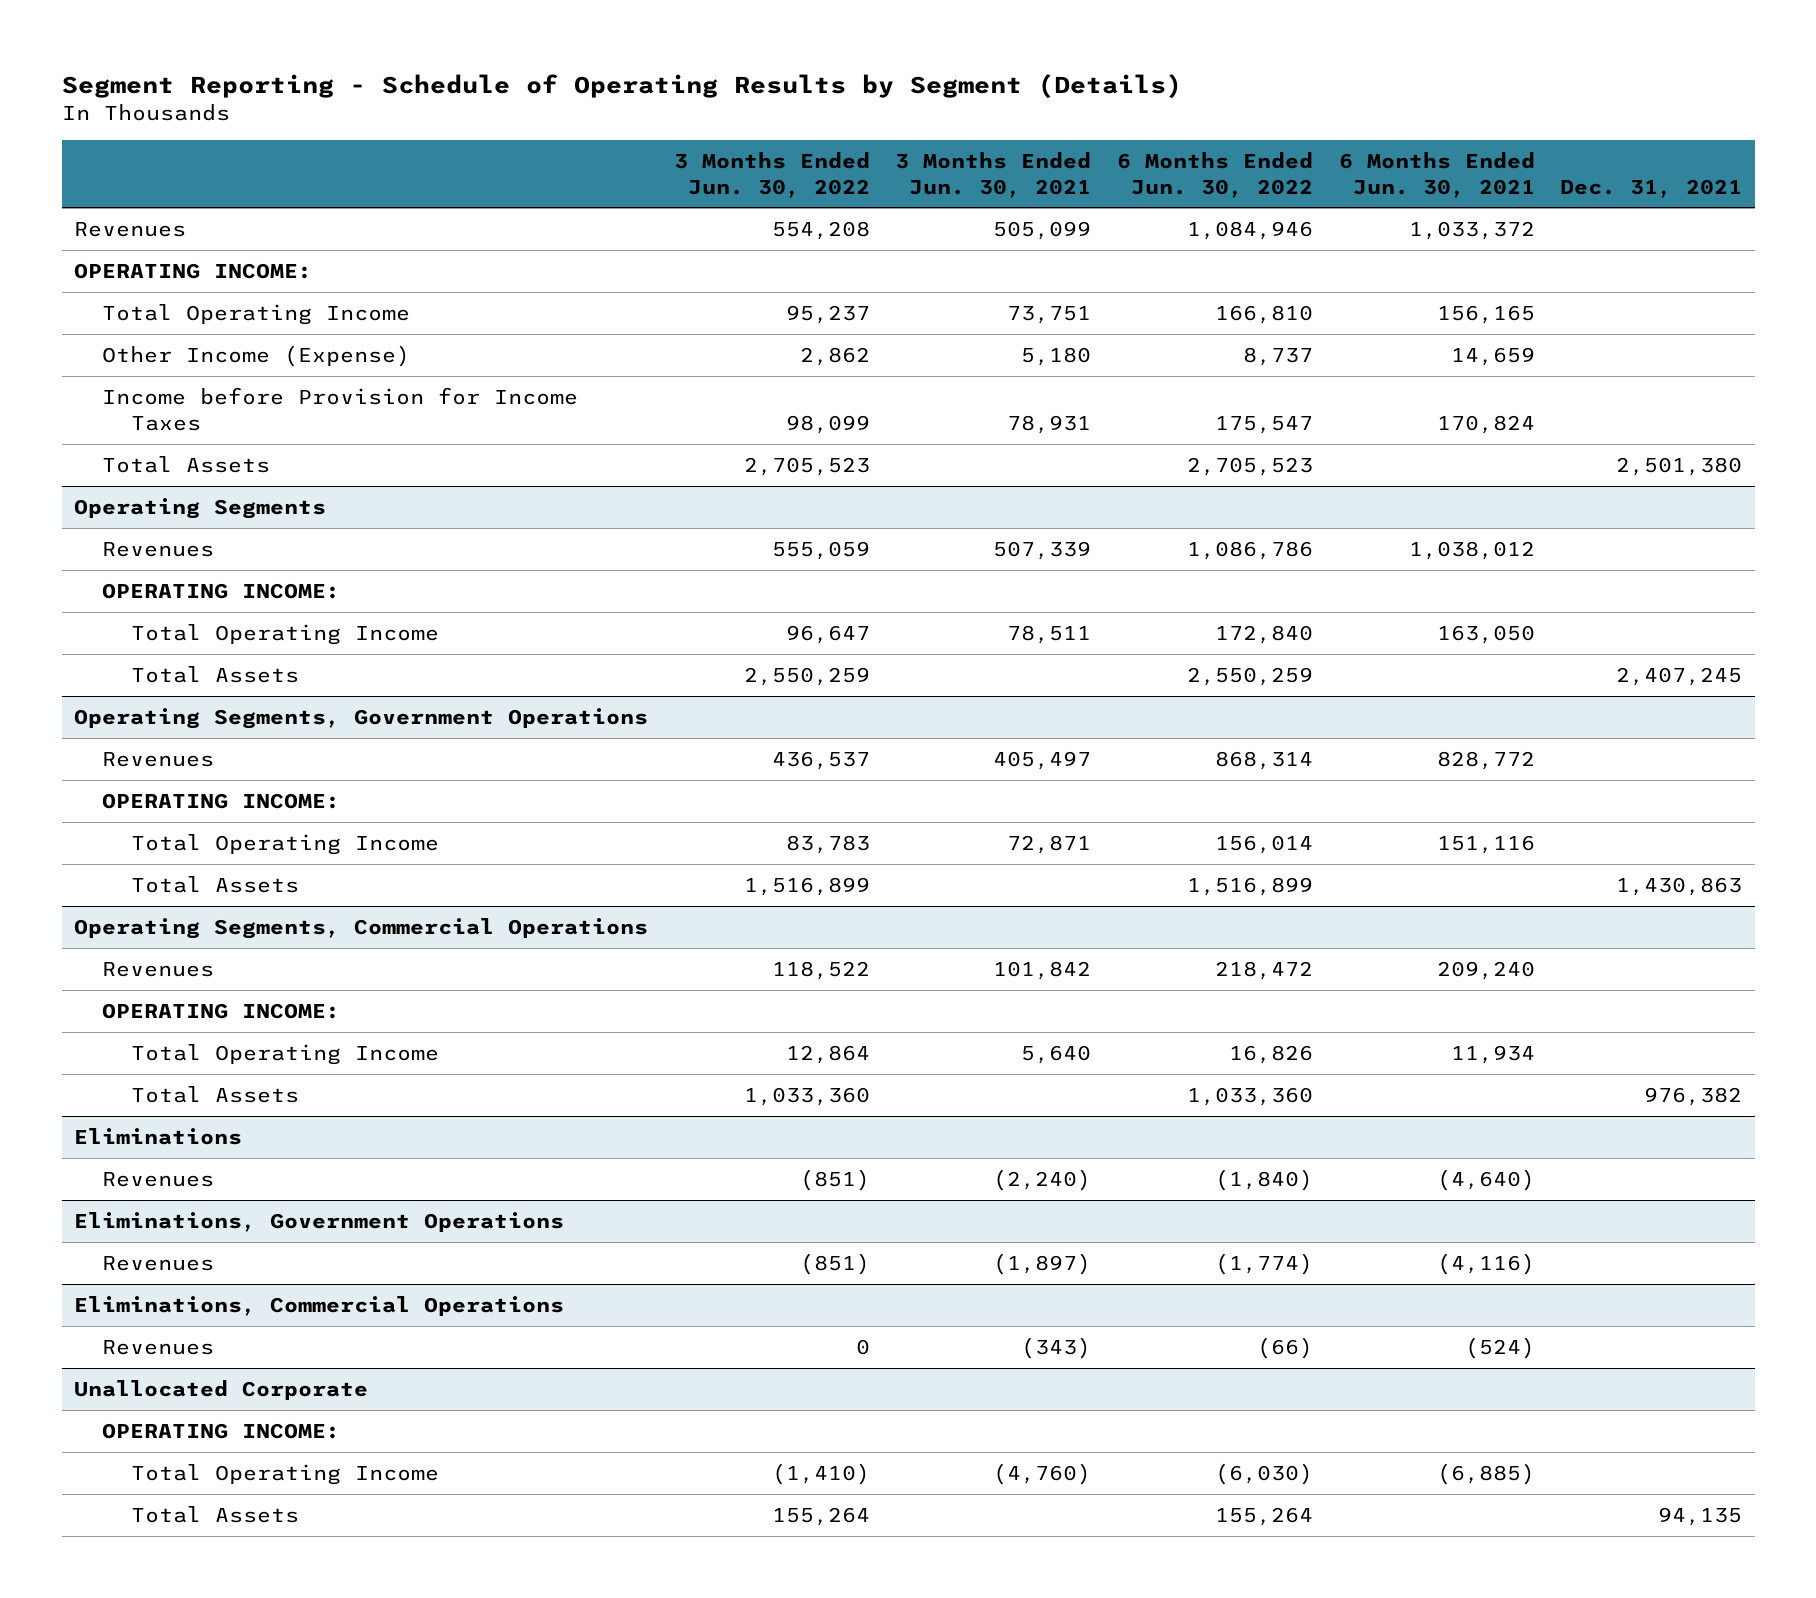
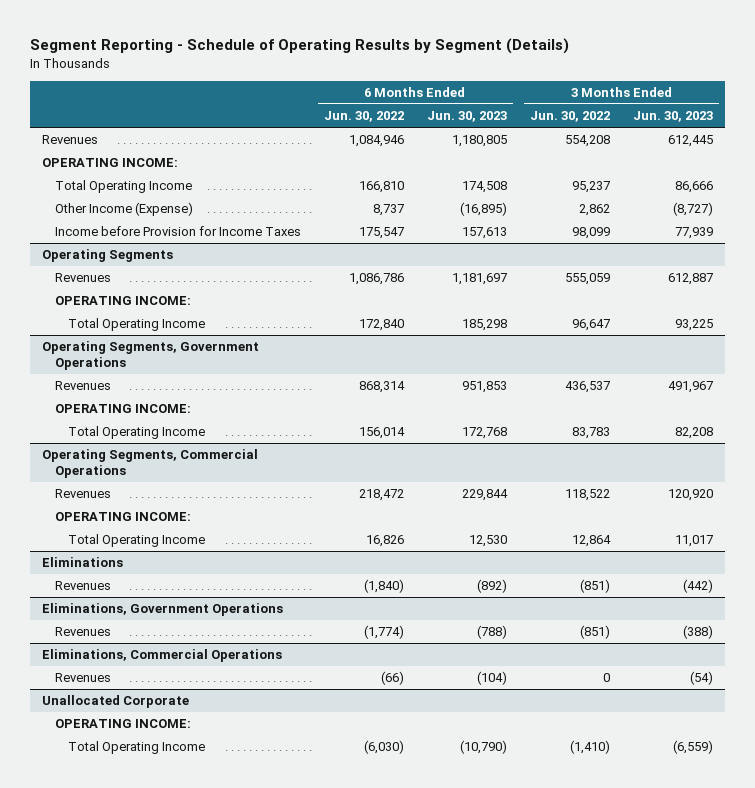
- | 3 Months Ended Jun. 30, 2022 | 3 Months Ended Jun. 30, 2021 | 6 Months Ended Jun. 30, 2022 | 6 Months Ended Jun. 30, 2021 | Dec. 31, 2021
+ | 6 Months Ended Jun. 30, 2022 | 6 Months Ended Jun. 30, 2023 | 3 Months Ended Jun. 30, 2022 | 3 Months Ended Jun. 30, 2023
- Total Assets | 2,705,523 | | 2,705,523 | | 2,501,380
@ Operating Segments
- Total Assets | 2,550,259 | | 2,550,259 | | 2,407,245
@ Operating Segments, Government Operations
- Total Assets | 1,516,899 | | 1,516,899 | | 1,430,863
@ Operating Segments, Commercial Operations
- Total Assets | 1,033,360 | | 1,033,360 | | 976,382
@ Unallocated Corporate
- Total Assets | 155,264 | | 155,264 | | 94,135

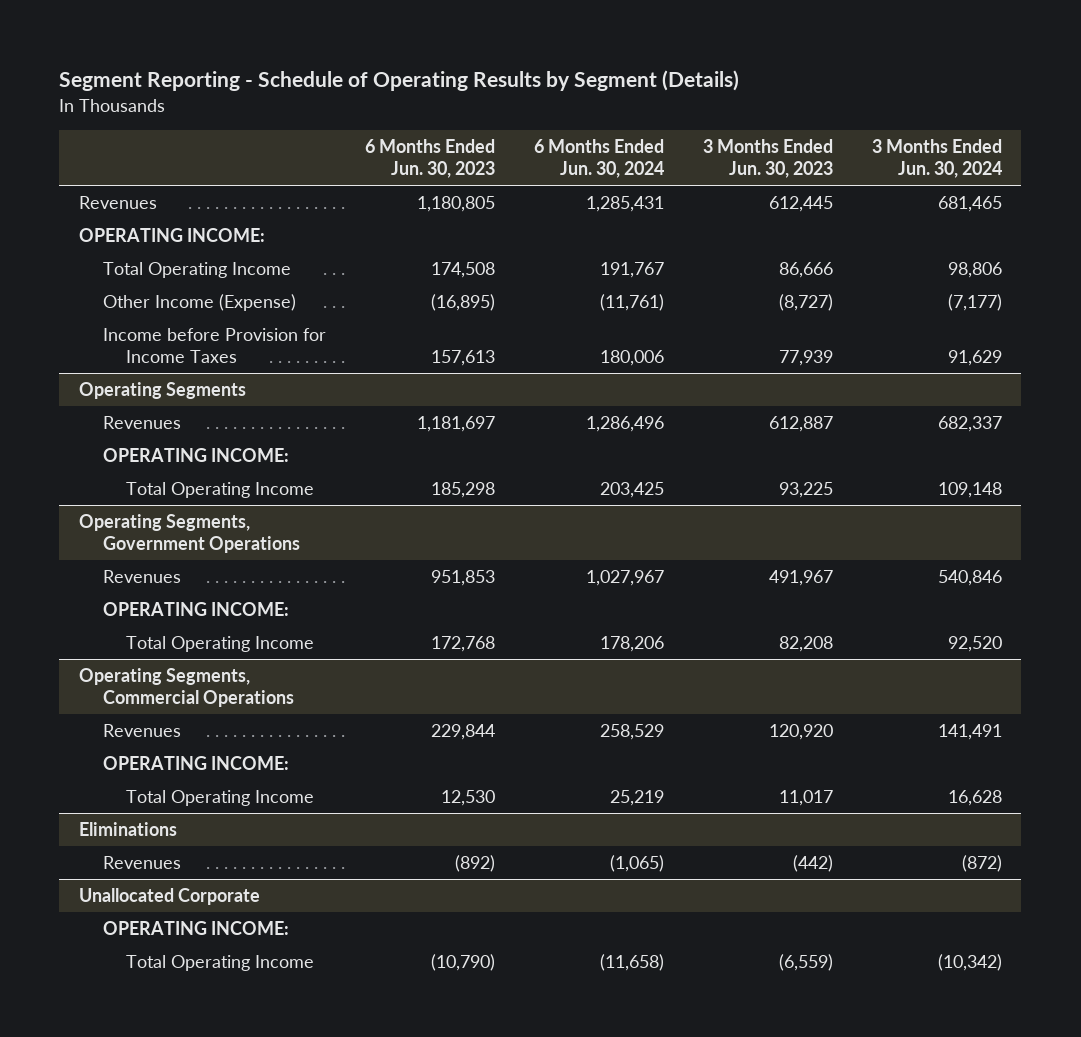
- | 6 Months Ended Jun. 30, 2022 | 6 Months Ended Jun. 30, 2023 | 3 Months Ended Jun. 30, 2022 | 3 Months Ended Jun. 30, 2023
+ | 6 Months Ended Jun. 30, 2023 | 6 Months Ended Jun. 30, 2024 | 3 Months Ended Jun. 30, 2023 | 3 Months Ended Jun. 30, 2024
- Eliminations, Government Operations
- Revenues | (1,774) | (788) | (851) | (388)
- Eliminations, Commercial Operations
- Revenues | (66) | (104) | 0 | (54)

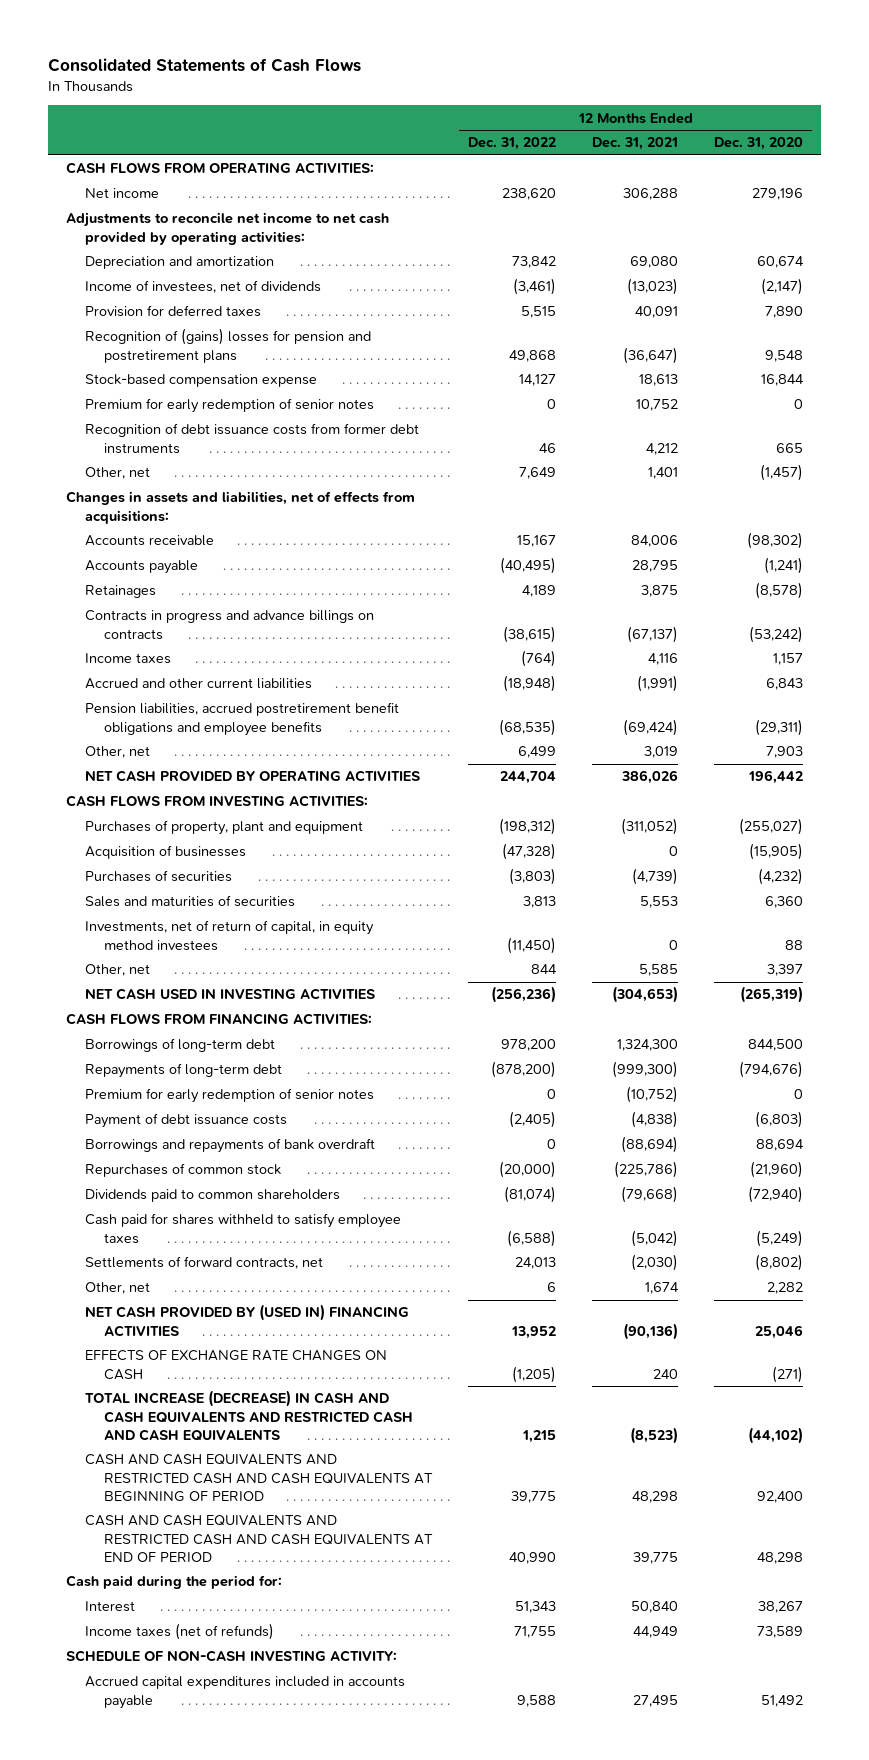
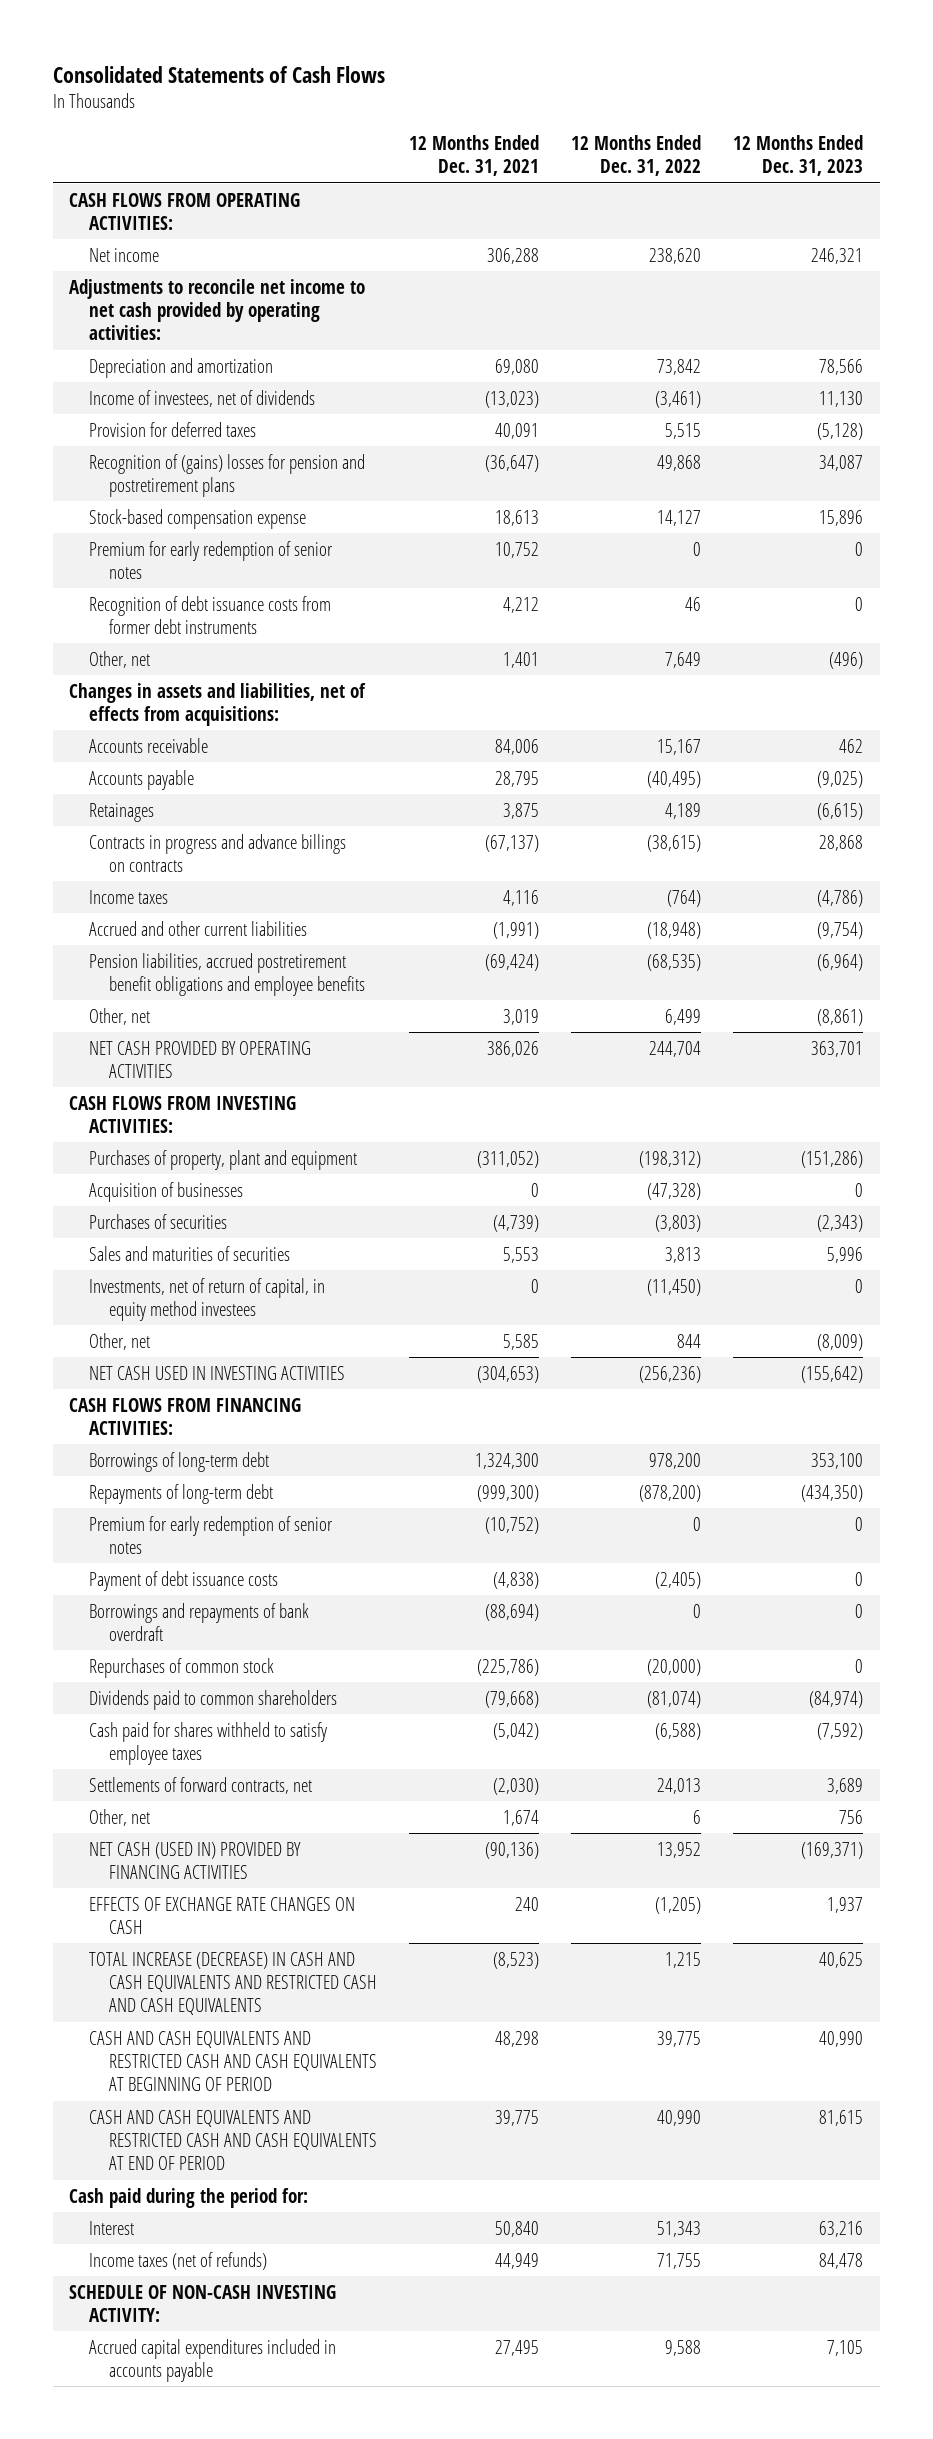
- | 12 Months Ended Dec. 31, 2022 | 12 Months Ended Dec. 31, 2021 | 12 Months Ended Dec. 31, 2020
+ | 12 Months Ended Dec. 31, 2021 | 12 Months Ended Dec. 31, 2022 | 12 Months Ended Dec. 31, 2023
- NET CASH PROVIDED BY (USED IN) FINANCING ACTIVITIES | 13,952 | (90,136) | 25,046
+ NET CASH (USED IN) PROVIDED BY FINANCING ACTIVITIES | (90,136) | 13,952 | (169,371)

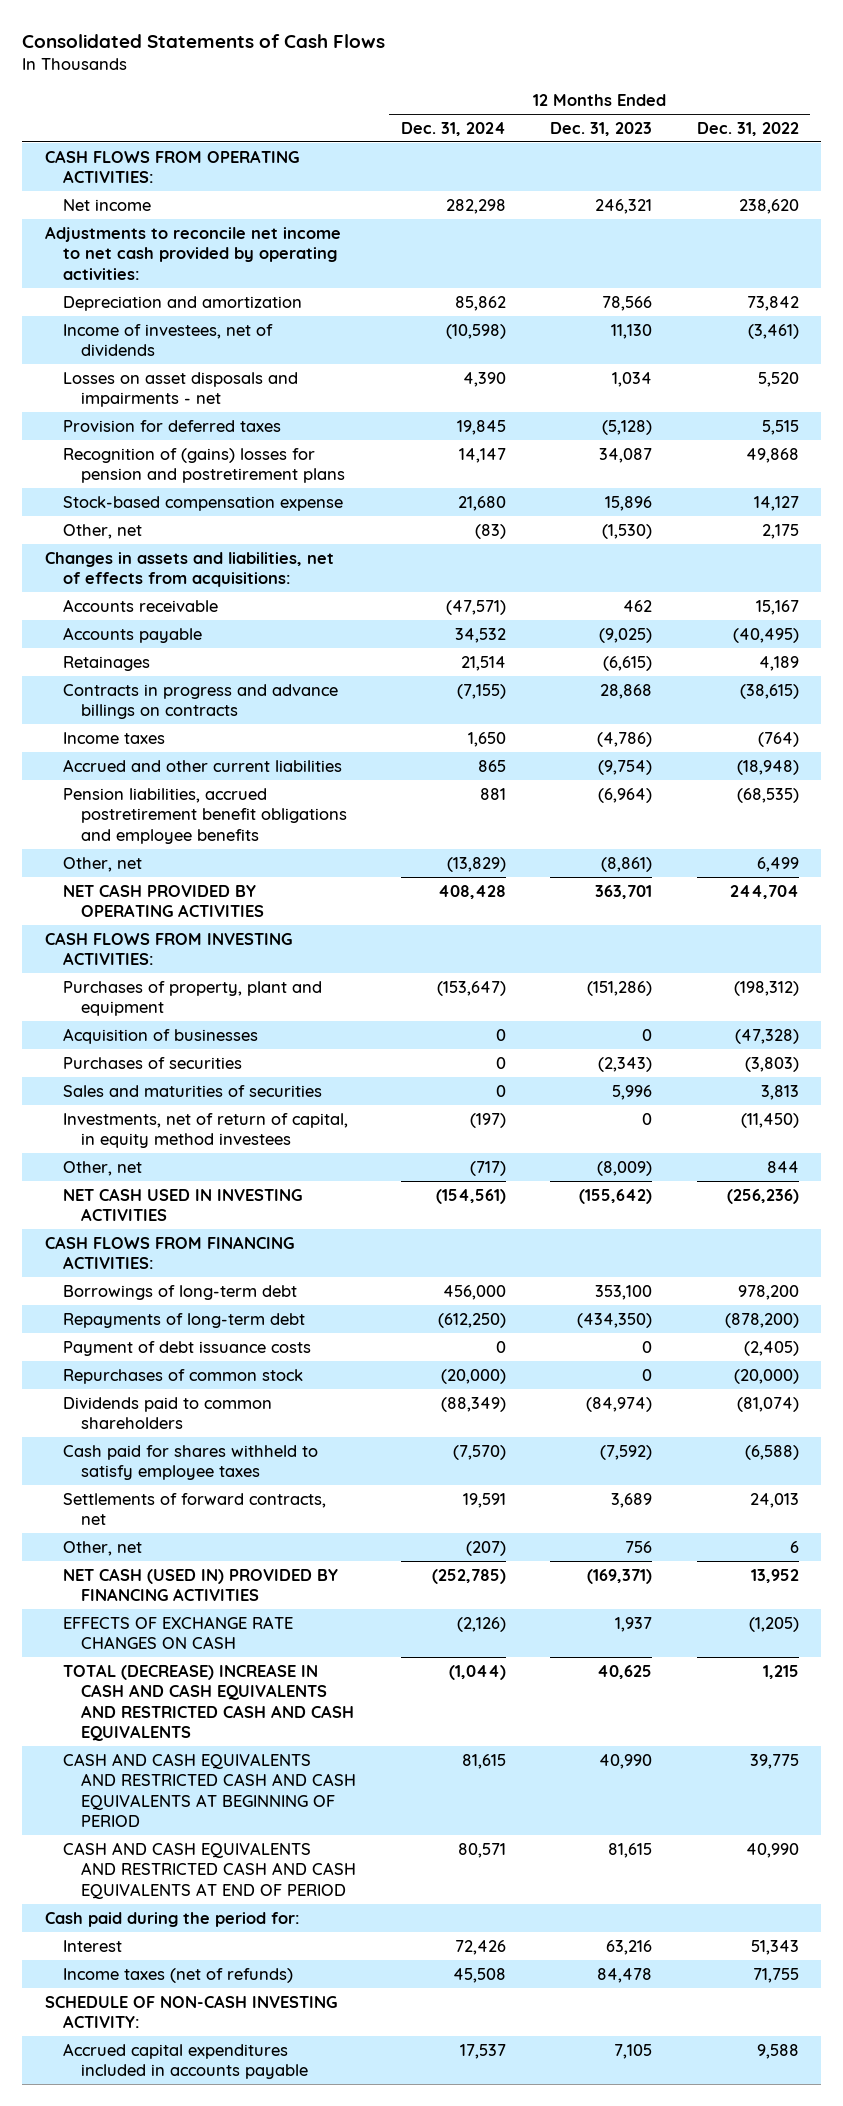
- | 12 Months Ended Dec. 31, 2021 | 12 Months Ended Dec. 31, 2022 | 12 Months Ended Dec. 31, 2023
+ | 12 Months Ended Dec. 31, 2024 | 12 Months Ended Dec. 31, 2023 | 12 Months Ended Dec. 31, 2022
+ Losses on asset disposals and impairments - net | 4,390 | 1,034 | 5,520
- Premium for early redemption of senior notes | 10,752 | 0 | 0
- Recognition of debt issuance costs from former debt instruments | 4,212 | 46 | 0
- Other, net | 1,401 | 7,649 | (496)
+ Other, net | (83) | (1,530) | 2,175
- Premium for early redemption of senior notes | (10,752) | 0 | 0
- Borrowings and repayments of bank overdraft | (88,694) | 0 | 0
- TOTAL INCREASE (DECREASE) IN CASH AND CASH EQUIVALENTS AND RESTRICTED CASH AND CASH EQUIVALENTS | (8,523) | 1,215 | 40,625
+ TOTAL (DECREASE) INCREASE IN CASH AND CASH EQUIVALENTS AND RESTRICTED CASH AND CASH EQUIVALENTS | (1,044) | 40,625 | 1,215

